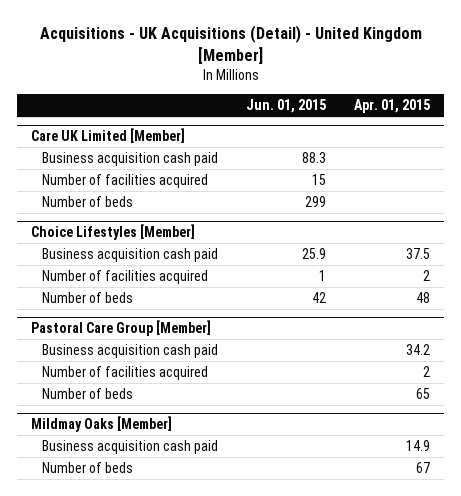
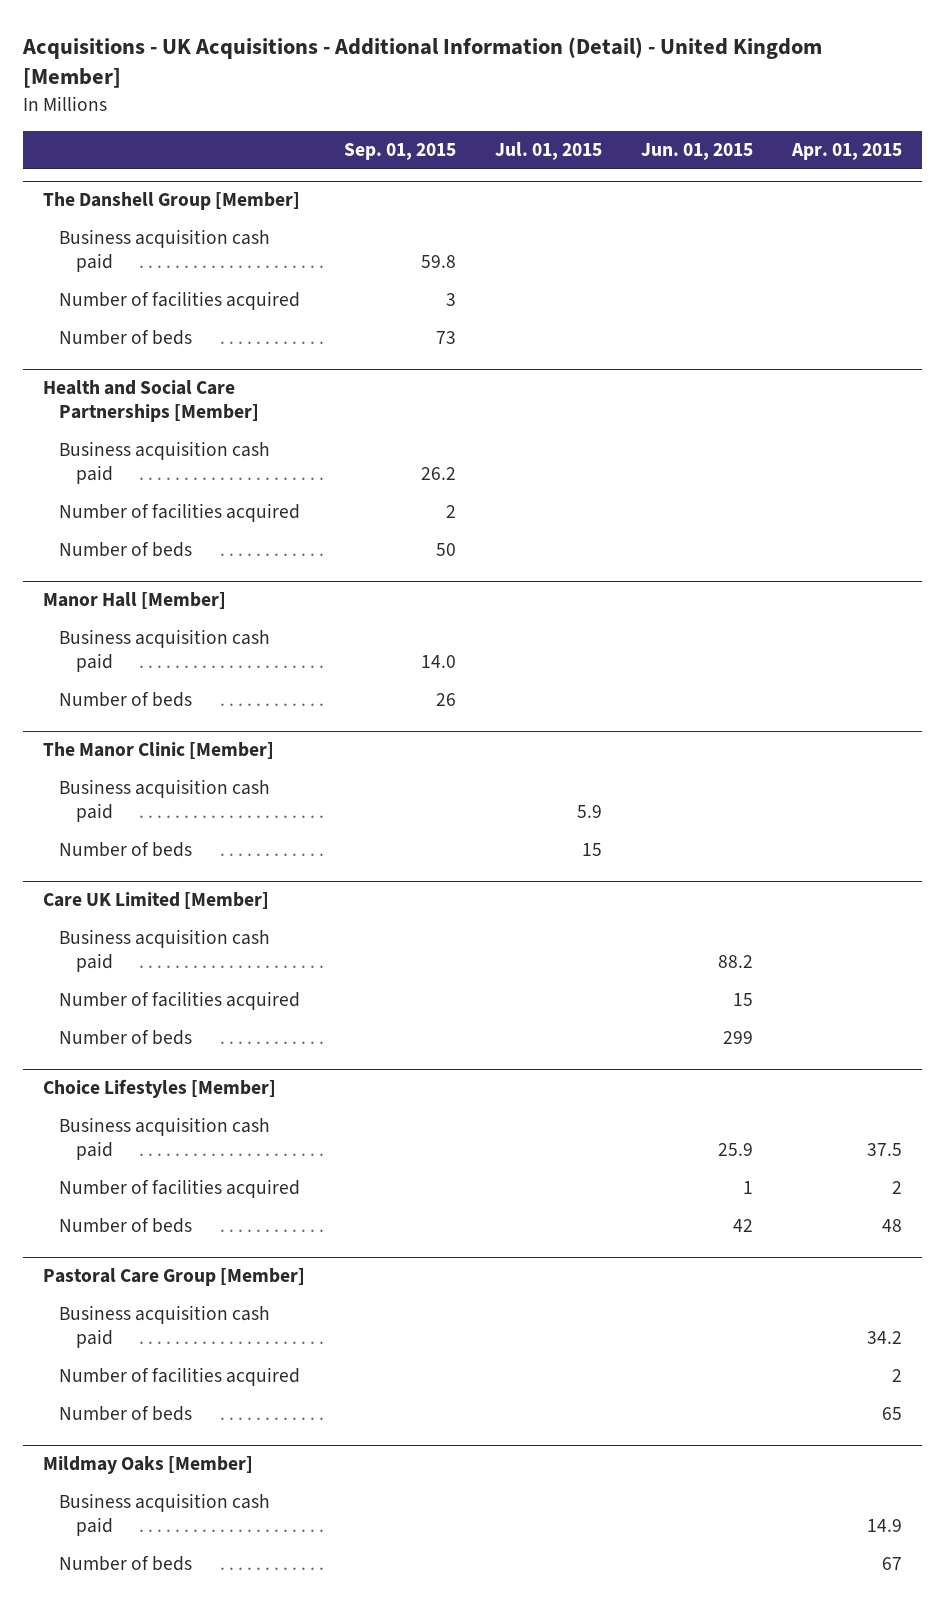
- Acquisitions - UK Acquisitions (Detail) - United Kingdom [Member]
+ Acquisitions - UK Acquisitions - Additional Information (Detail) - United Kingdom [Member]
- | Jun. 01, 2015 | Apr. 01, 2015
+ | Sep. 01, 2015 | Jul. 01, 2015 | Jun. 01, 2015 | Apr. 01, 2015
+ The Danshell Group [Member]
+ Business acquisition cash paid | 59.8 | | |
+ Number of facilities acquired | 3 | | |
+ Number of beds | 73 | | |
+ Health and Social Care Partnerships [Member]
+ Business acquisition cash paid | 26.2 | | |
+ Number of facilities acquired | 2 | | |
+ Number of beds | 50 | | |
+ Manor Hall [Member]
+ Business acquisition cash paid | 14.0 | | |
+ Number of beds | 26 | | |
+ The Manor Clinic [Member]
+ Business acquisition cash paid | | 5.9 | |
+ Number of beds | | 15 | |
@ Care UK Limited [Member]
- Business acquisition cash paid | 88.3 |
+ Business acquisition cash paid | | | 88.2 |

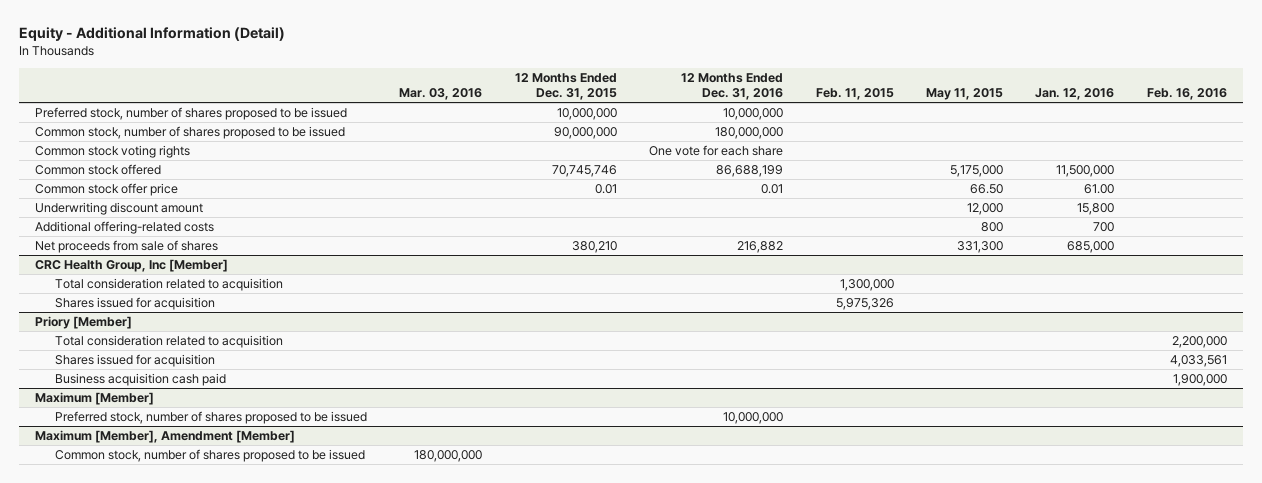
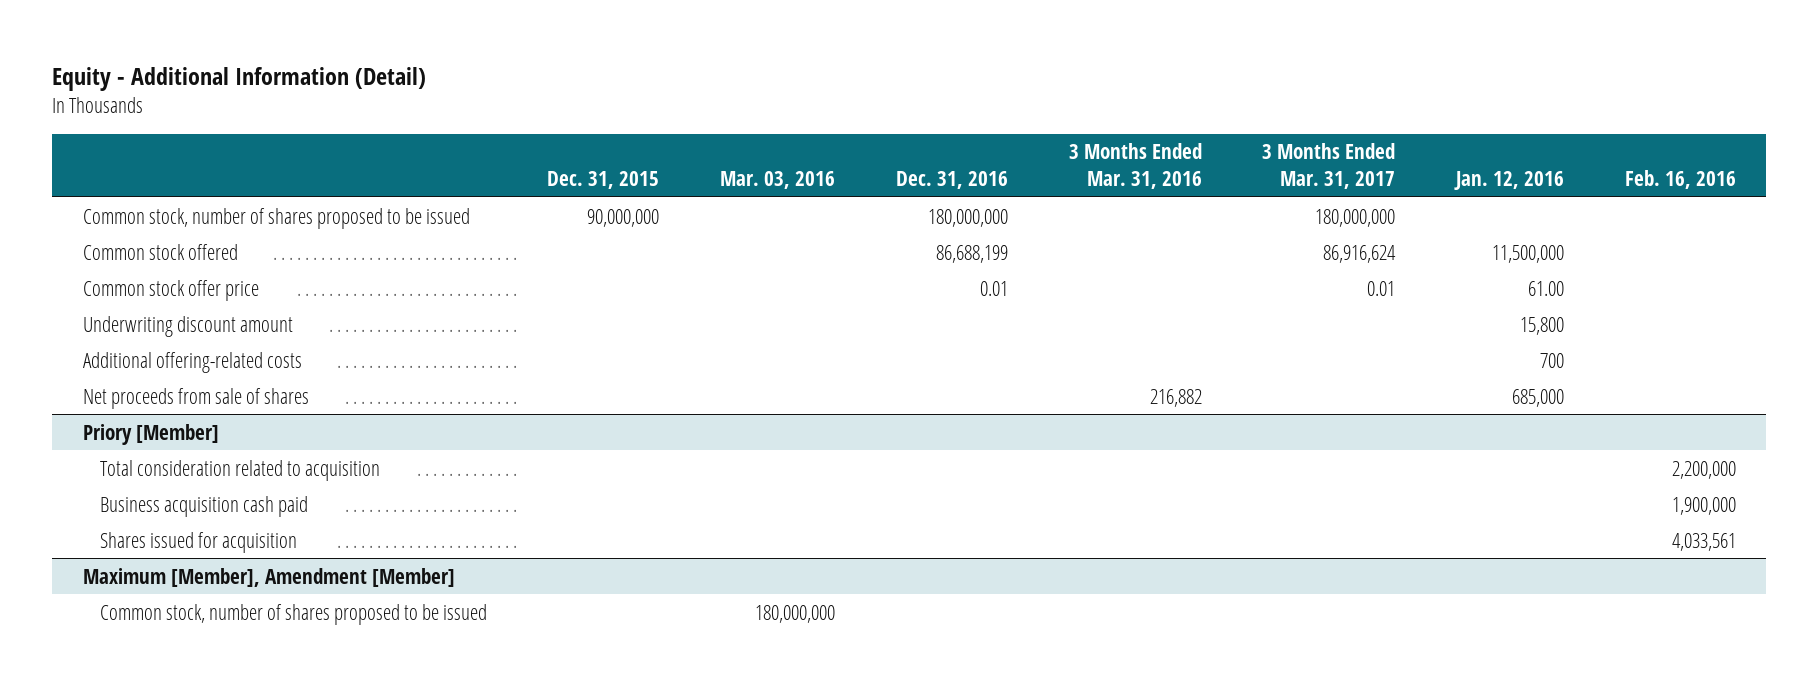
- | Mar. 03, 2016 | 12 Months Ended Dec. 31, 2015 | 12 Months Ended Dec. 31, 2016 | Feb. 11, 2015 | May 11, 2015 | Jan. 12, 2016 | Feb. 16, 2016
+ | Dec. 31, 2015 | Mar. 03, 2016 | Dec. 31, 2016 | 3 Months Ended Mar. 31, 2016 | 3 Months Ended Mar. 31, 2017 | Jan. 12, 2016 | Feb. 16, 2016
- Preferred stock, number of shares proposed to be issued | | 10,000,000 | 10,000,000 | | | |
- Common stock voting rights | | | One vote for each share | | | |
- CRC Health Group, Inc [Member]
- Total consideration related to acquisition | | | | 1,300,000 | | |
- Shares issued for acquisition | | | | 5,975,326 | | |
- Maximum [Member]
- Preferred stock, number of shares proposed to be issued | | | 10,000,000 | | | |
@ Priory [Member]
moved down: Shares issued for acquisition | | | | | | | 4,033,561

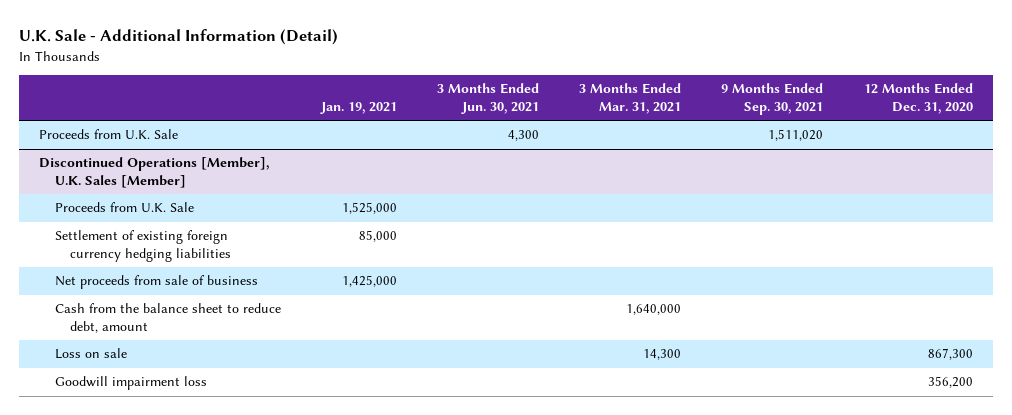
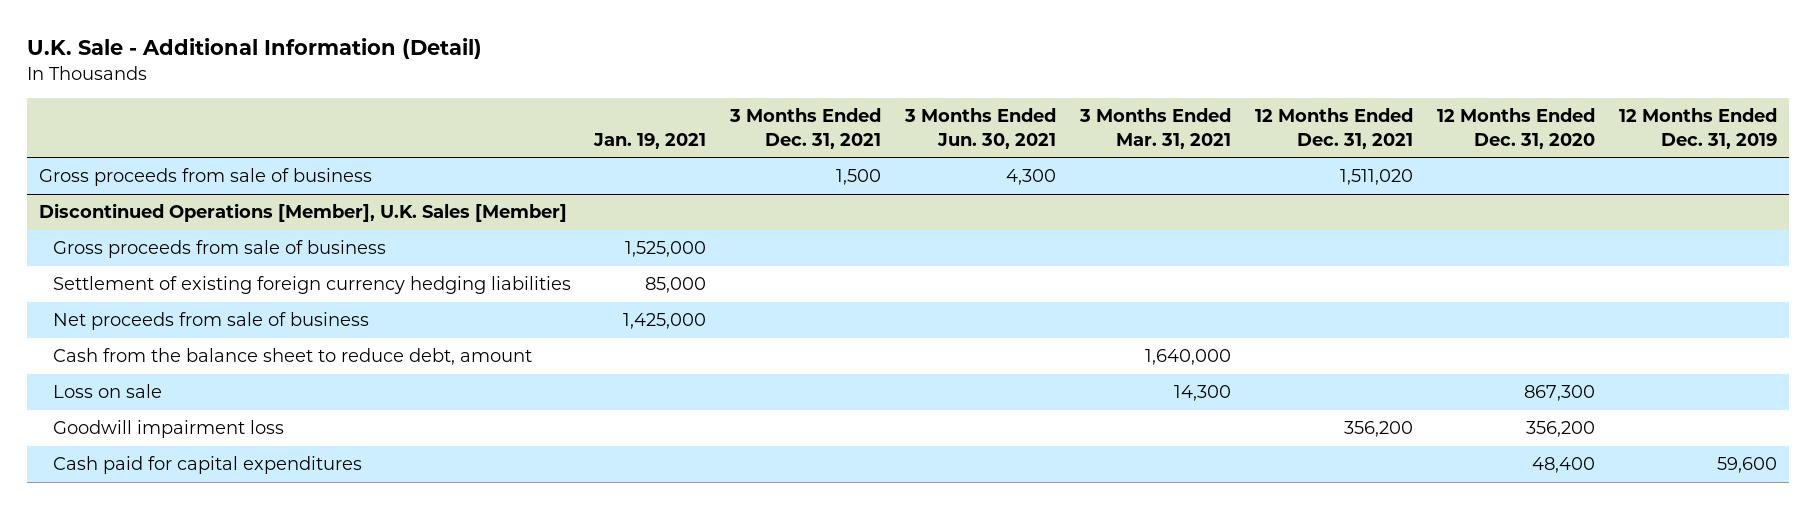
- | Jan. 19, 2021 | 3 Months Ended Jun. 30, 2021 | 3 Months Ended Mar. 31, 2021 | 9 Months Ended Sep. 30, 2021 | 12 Months Ended Dec. 31, 2020
+ | Jan. 19, 2021 | 3 Months Ended Dec. 31, 2021 | 3 Months Ended Jun. 30, 2021 | 3 Months Ended Mar. 31, 2021 | 12 Months Ended Dec. 31, 2021 | 12 Months Ended Dec. 31, 2020 | 12 Months Ended Dec. 31, 2019
- Proceeds from U.K. Sale | | 4,300 | | 1,511,020 |
+ Gross proceeds from sale of business | | 1,500 | 4,300 | | 1,511,020 | |
@ Discontinued Operations [Member], U.K. Sales [Member]
- Proceeds from U.K. Sale | 1,525,000 | | | |
+ Gross proceeds from sale of business | 1,525,000 | | | | | |
+ Cash paid for capital expenditures | | | | | | 48,400 | 59,600

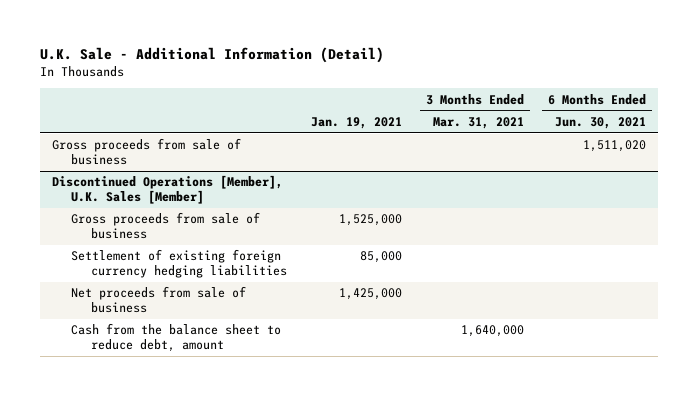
- | Jan. 19, 2021 | 3 Months Ended Dec. 31, 2021 | 3 Months Ended Jun. 30, 2021 | 3 Months Ended Mar. 31, 2021 | 12 Months Ended Dec. 31, 2021 | 12 Months Ended Dec. 31, 2020 | 12 Months Ended Dec. 31, 2019
+ | Jan. 19, 2021 | 3 Months Ended Mar. 31, 2021 | 6 Months Ended Jun. 30, 2021
@ Discontinued Operations [Member], U.K. Sales [Member]
- Loss on sale | | | | 14,300 | | 867,300 |
- Goodwill impairment loss | | | | | 356,200 | 356,200 |
- Cash paid for capital expenditures | | | | | | 48,400 | 59,600

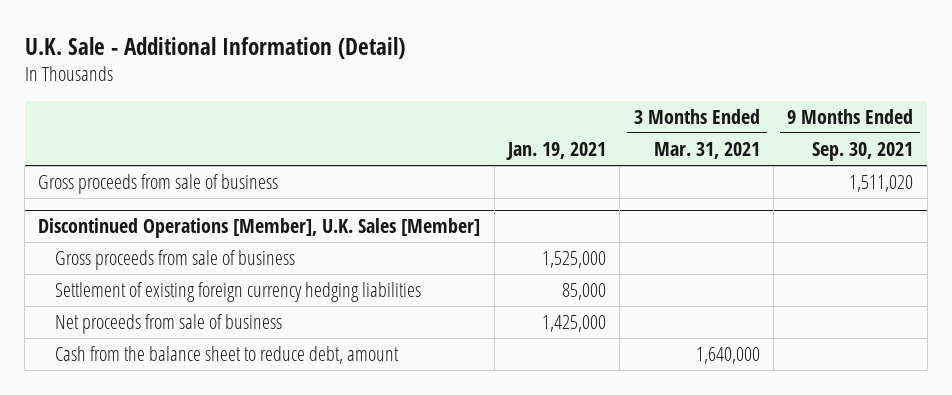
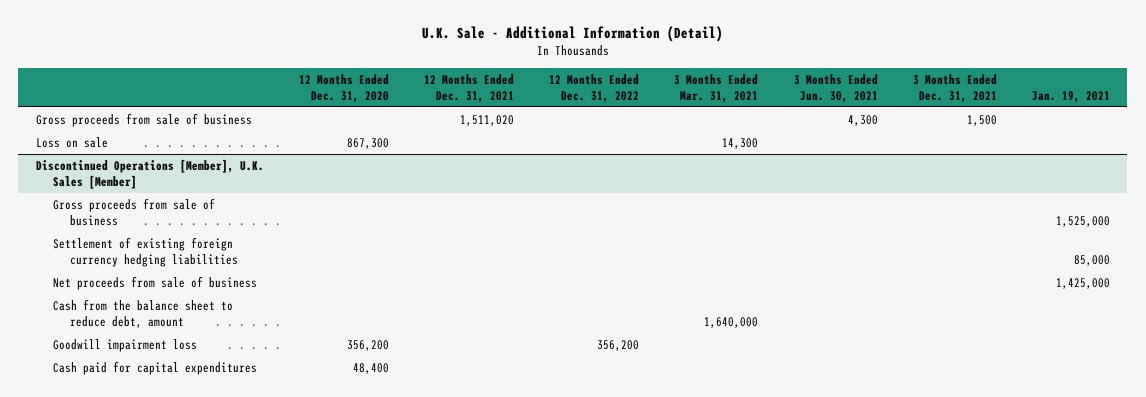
- | Jan. 19, 2021 | 3 Months Ended Mar. 31, 2021 | 9 Months Ended Sep. 30, 2021
+ | 12 Months Ended Dec. 31, 2020 | 12 Months Ended Dec. 31, 2021 | 12 Months Ended Dec. 31, 2022 | 3 Months Ended Mar. 31, 2021 | 3 Months Ended Jun. 30, 2021 | 3 Months Ended Dec. 31, 2021 | Jan. 19, 2021
+ Loss on sale | 867,300 | | | 14,300 | | |
@ Discontinued Operations [Member], U.K. Sales [Member]
+ Goodwill impairment loss | 356,200 | | 356,200 | | | |
+ Cash paid for capital expenditures | 48,400 | | | | | |

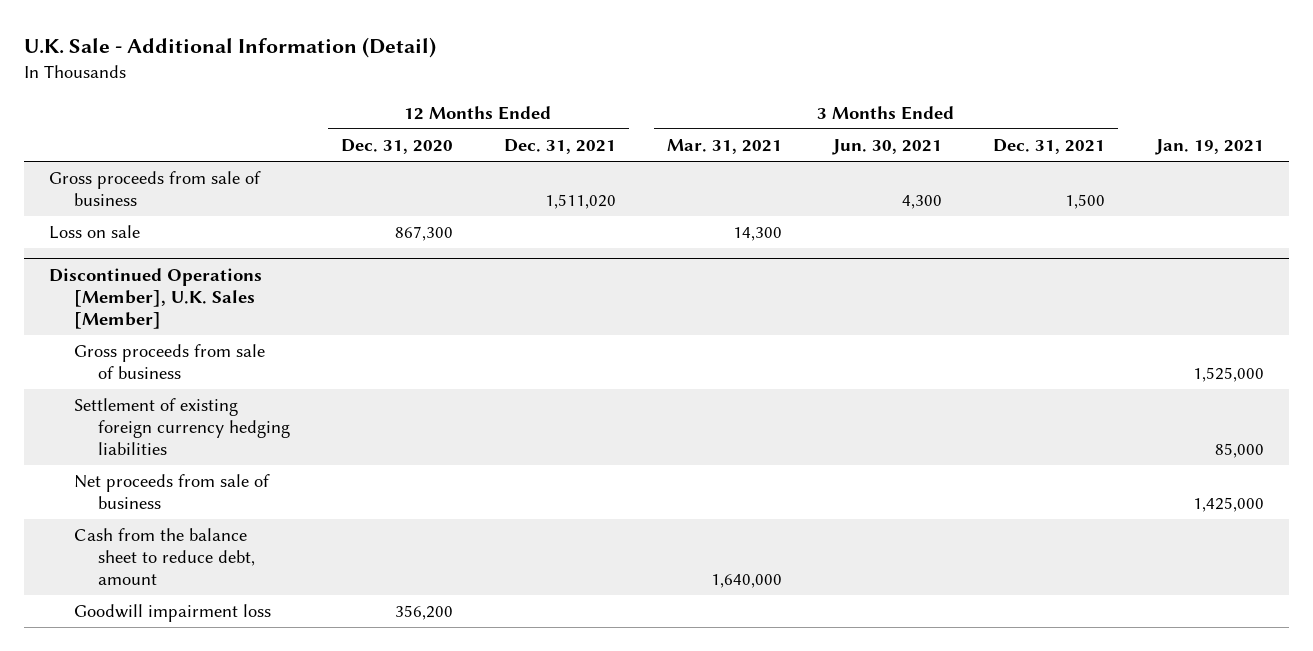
- | 12 Months Ended Dec. 31, 2020 | 12 Months Ended Dec. 31, 2021 | 12 Months Ended Dec. 31, 2022 | 3 Months Ended Mar. 31, 2021 | 3 Months Ended Jun. 30, 2021 | 3 Months Ended Dec. 31, 2021 | Jan. 19, 2021
+ | 12 Months Ended Dec. 31, 2020 | 12 Months Ended Dec. 31, 2021 | 3 Months Ended Mar. 31, 2021 | 3 Months Ended Jun. 30, 2021 | 3 Months Ended Dec. 31, 2021 | Jan. 19, 2021
@ Discontinued Operations [Member], U.K. Sales [Member]
- Cash paid for capital expenditures | 48,400 | | | | | |

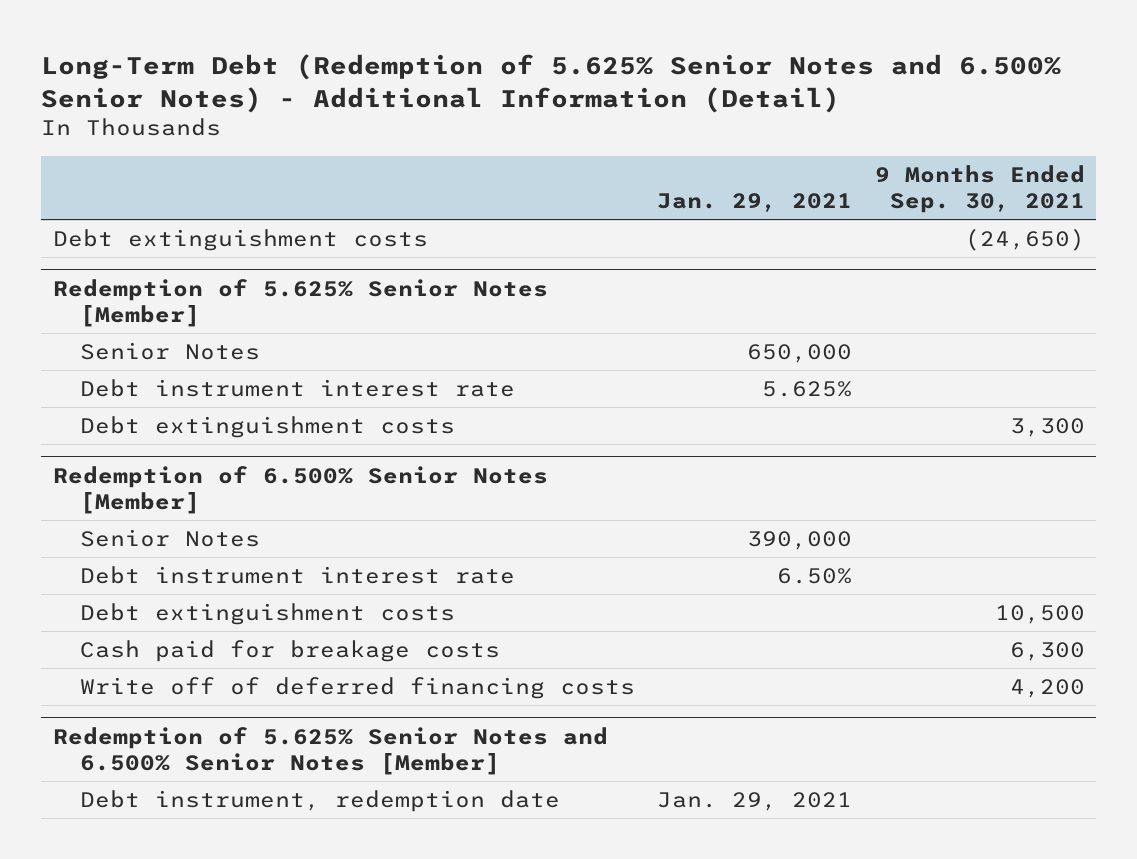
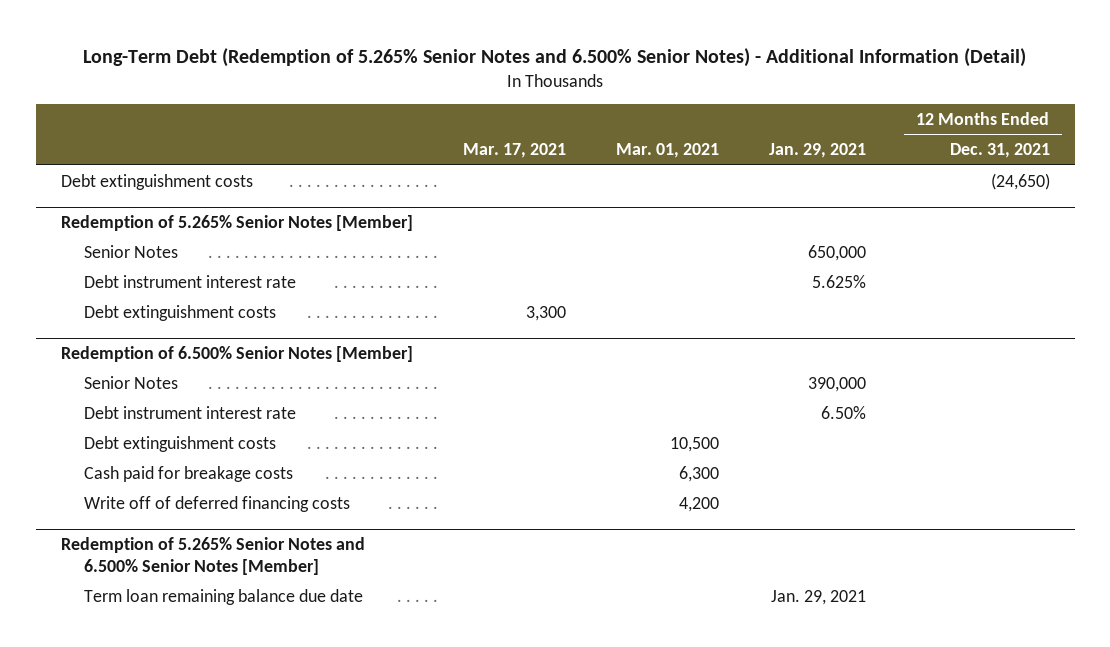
- Long-Term Debt (Redemption of 5.625% Senior Notes and 6.500% Senior Notes) - Additional Information (Detail)
+ Long-Term Debt (Redemption of 5.265% Senior Notes and 6.500% Senior Notes) - Additional Information (Detail)
- | Jan. 29, 2021 | 9 Months Ended Sep. 30, 2021
+ | Mar. 17, 2021 | Mar. 01, 2021 | Jan. 29, 2021 | 12 Months Ended Dec. 31, 2021
- Redemption of 5.625% Senior Notes [Member]
+ Redemption of 5.265% Senior Notes [Member]
- Redemption of 5.625% Senior Notes and 6.500% Senior Notes [Member]
- Debt instrument, redemption date | Jan. 29, 2021 |
+ Redemption of 5.265% Senior Notes and 6.500% Senior Notes [Member]
+ Term loan remaining balance due date | | | Jan. 29, 2021 |

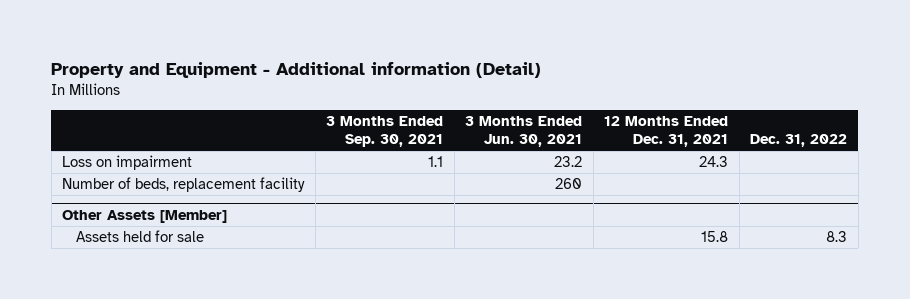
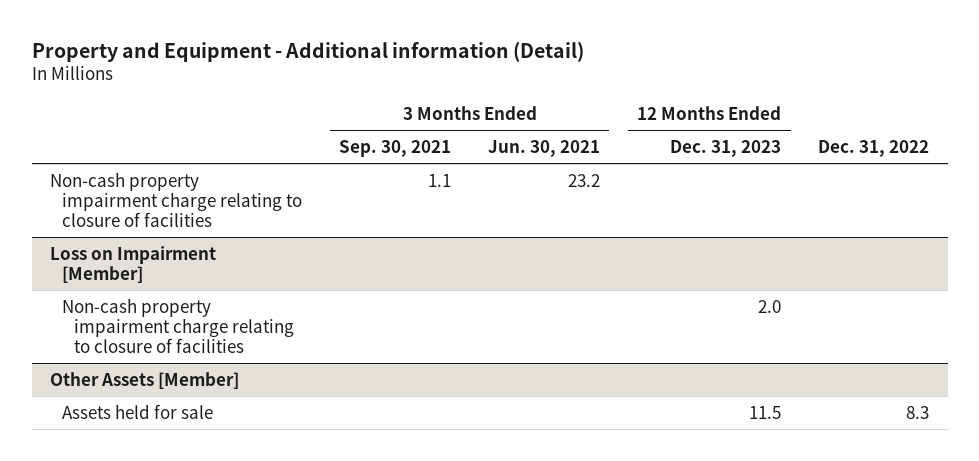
- | 3 Months Ended Sep. 30, 2021 | 3 Months Ended Jun. 30, 2021 | 12 Months Ended Dec. 31, 2021 | Dec. 31, 2022
+ | 3 Months Ended Sep. 30, 2021 | 3 Months Ended Jun. 30, 2021 | 12 Months Ended Dec. 31, 2023 | Dec. 31, 2022
- Loss on impairment | 1.1 | 23.2 | 24.3 |
- Number of beds, replacement facility | | 260 | |
+ Non-cash property impairment charge relating to closure of facilities | 1.1 | 23.2 | |
+ Loss on Impairment [Member]
+ Non-cash property impairment charge relating to closure of facilities | | | 2.0 |

